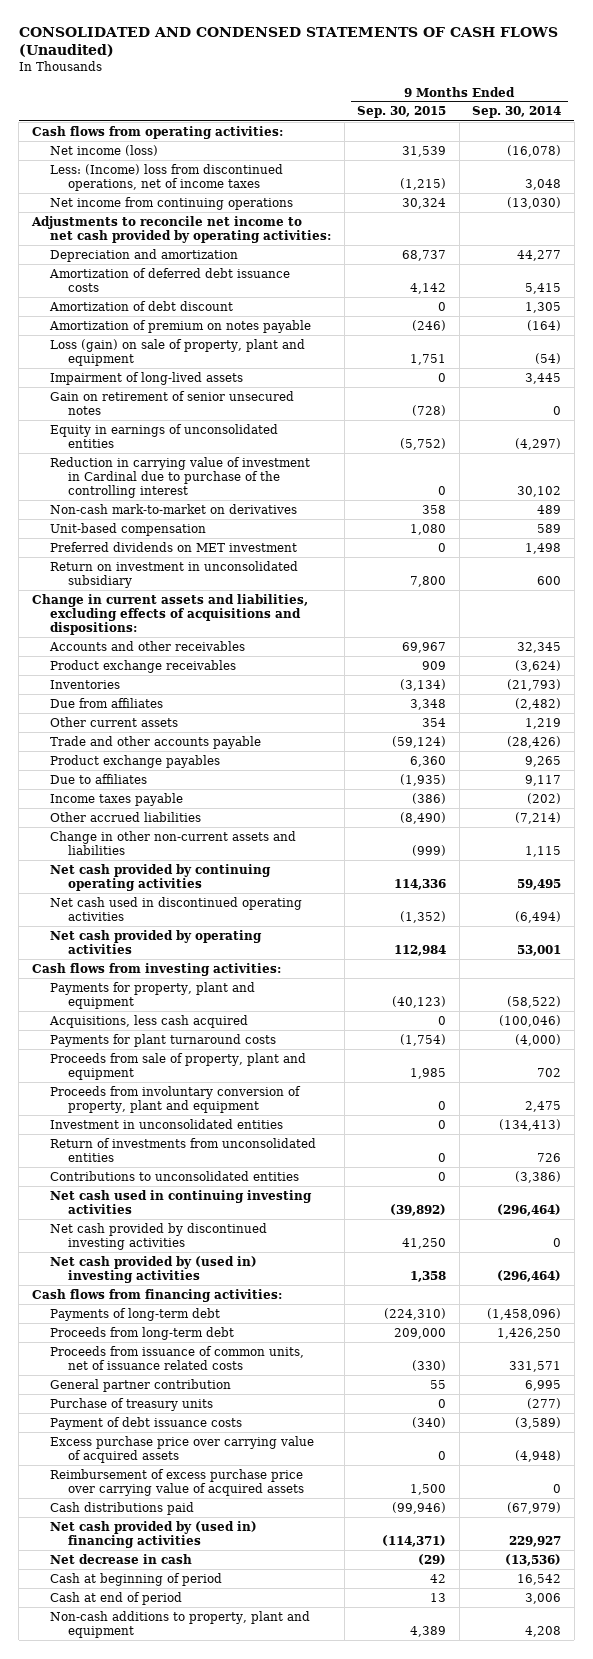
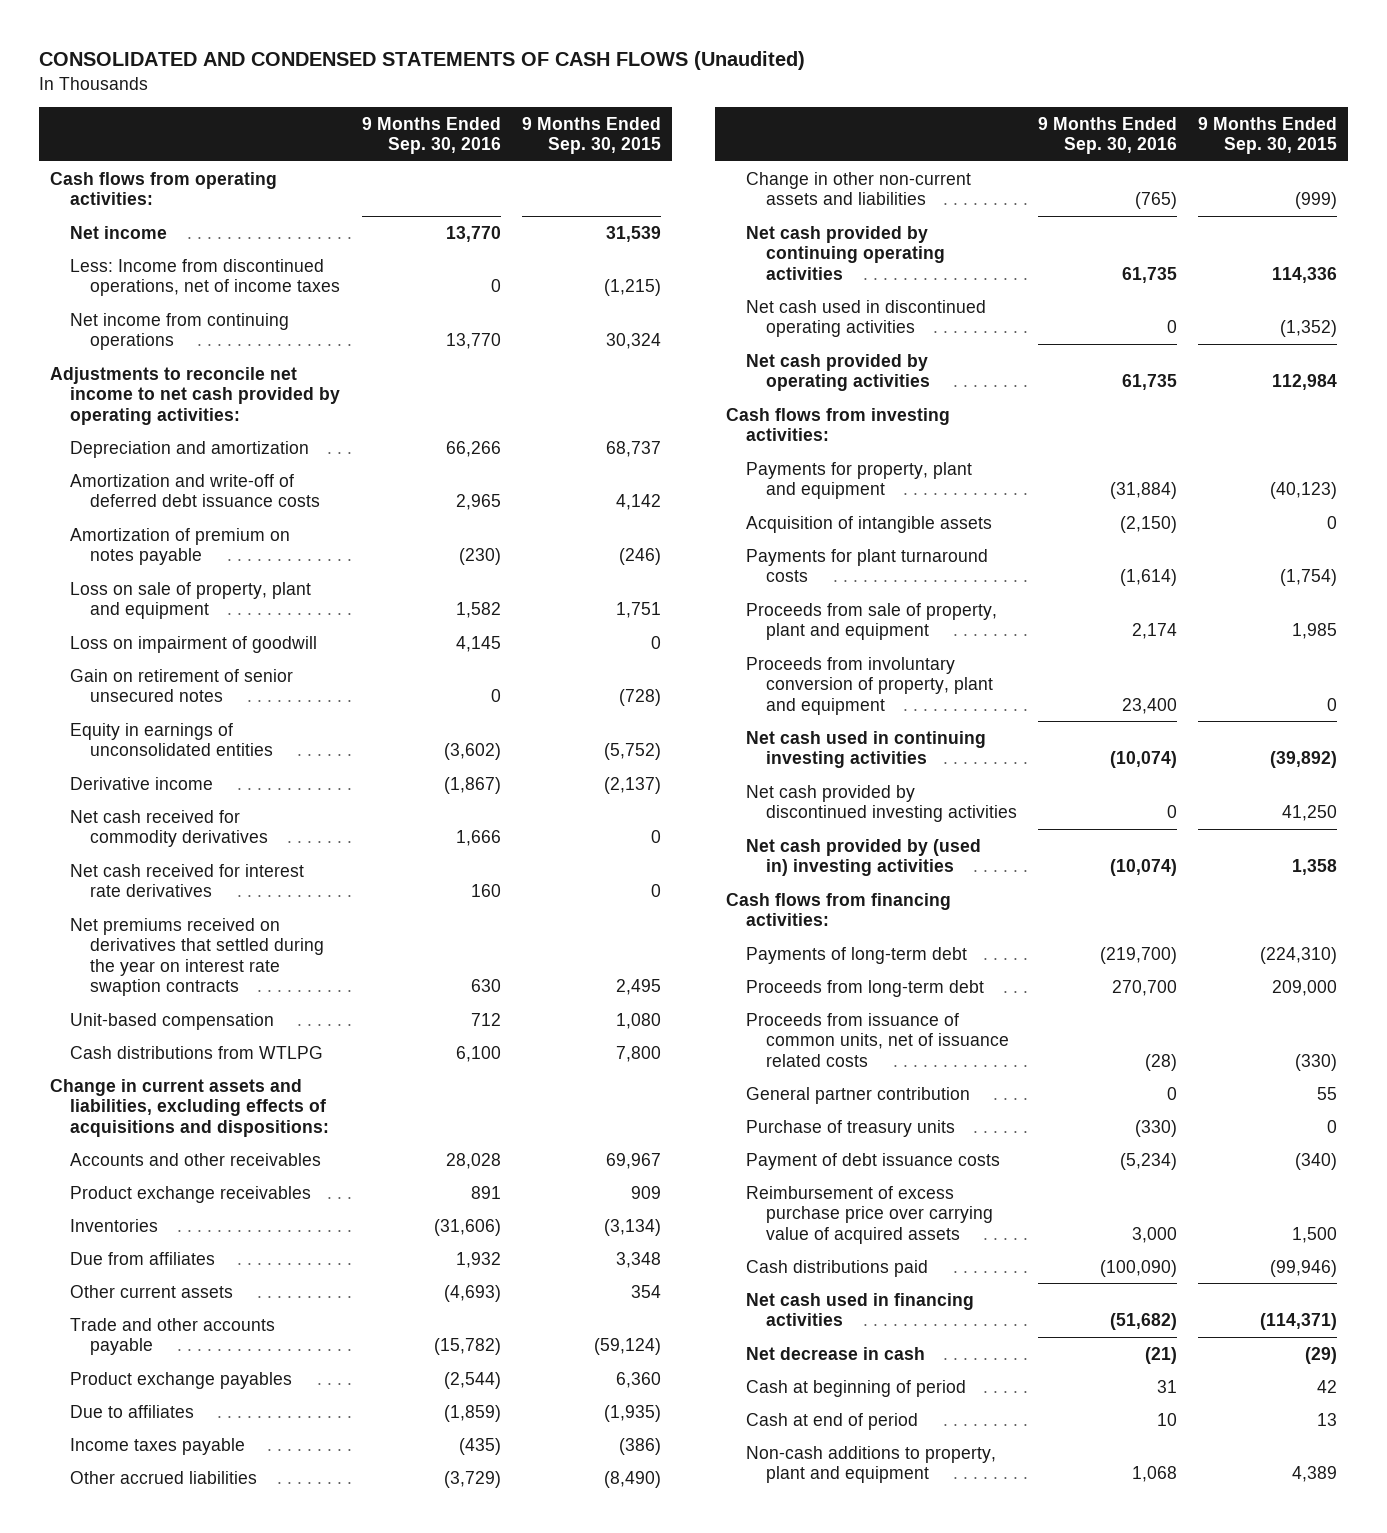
- | 9 Months Ended Sep. 30, 2015 | 9 Months Ended Sep. 30, 2014
+ | 9 Months Ended Sep. 30, 2016 | 9 Months Ended Sep. 30, 2015
- Net income (loss) | 31,539 | (16,078)
- Less: (Income) loss from discontinued operations, net of income taxes | (1,215) | 3,048
+ Net income | 13,770 | 31,539
+ Less: Income from discontinued operations, net of income taxes | 0 | (1,215)
- Amortization of deferred debt issuance costs | 4,142 | 5,415
- Amortization of debt discount | 0 | 1,305
+ Amortization and write-off of deferred debt issuance costs | 2,965 | 4,142
- Loss (gain) on sale of property, plant and equipment | 1,751 | (54)
- Impairment of long-lived assets | 0 | 3,445
+ Loss on sale of property, plant and equipment | 1,582 | 1,751
+ Loss on impairment of goodwill | 4,145 | 0
- Reduction in carrying value of investment in Cardinal due to purchase of the controlling interest | 0 | 30,102
- Non-cash mark-to-market on derivatives | 358 | 489
+ Derivative income | (1,867) | (2,137)
+ Net cash received for commodity derivatives | 1,666 | 0
+ Net cash received for interest rate derivatives | 160 | 0
+ Net premiums received on derivatives that settled during the year on interest rate swaption contracts | 630 | 2,495
- Preferred dividends on MET investment | 0 | 1,498
- Return on investment in unconsolidated subsidiary | 7,800 | 600
+ Cash distributions from WTLPG | 6,100 | 7,800
- Acquisitions, less cash acquired | 0 | (100,046)
+ Acquisition of intangible assets | (2,150) | 0
- Investment in unconsolidated entities | 0 | (134,413)
- Return of investments from unconsolidated entities | 0 | 726
- Contributions to unconsolidated entities | 0 | (3,386)
- Excess purchase price over carrying value of acquired assets | 0 | (4,948)
- Net cash provided by (used in) financing activities | (114,371) | 229,927
+ Net cash used in financing activities | (51,682) | (114,371)

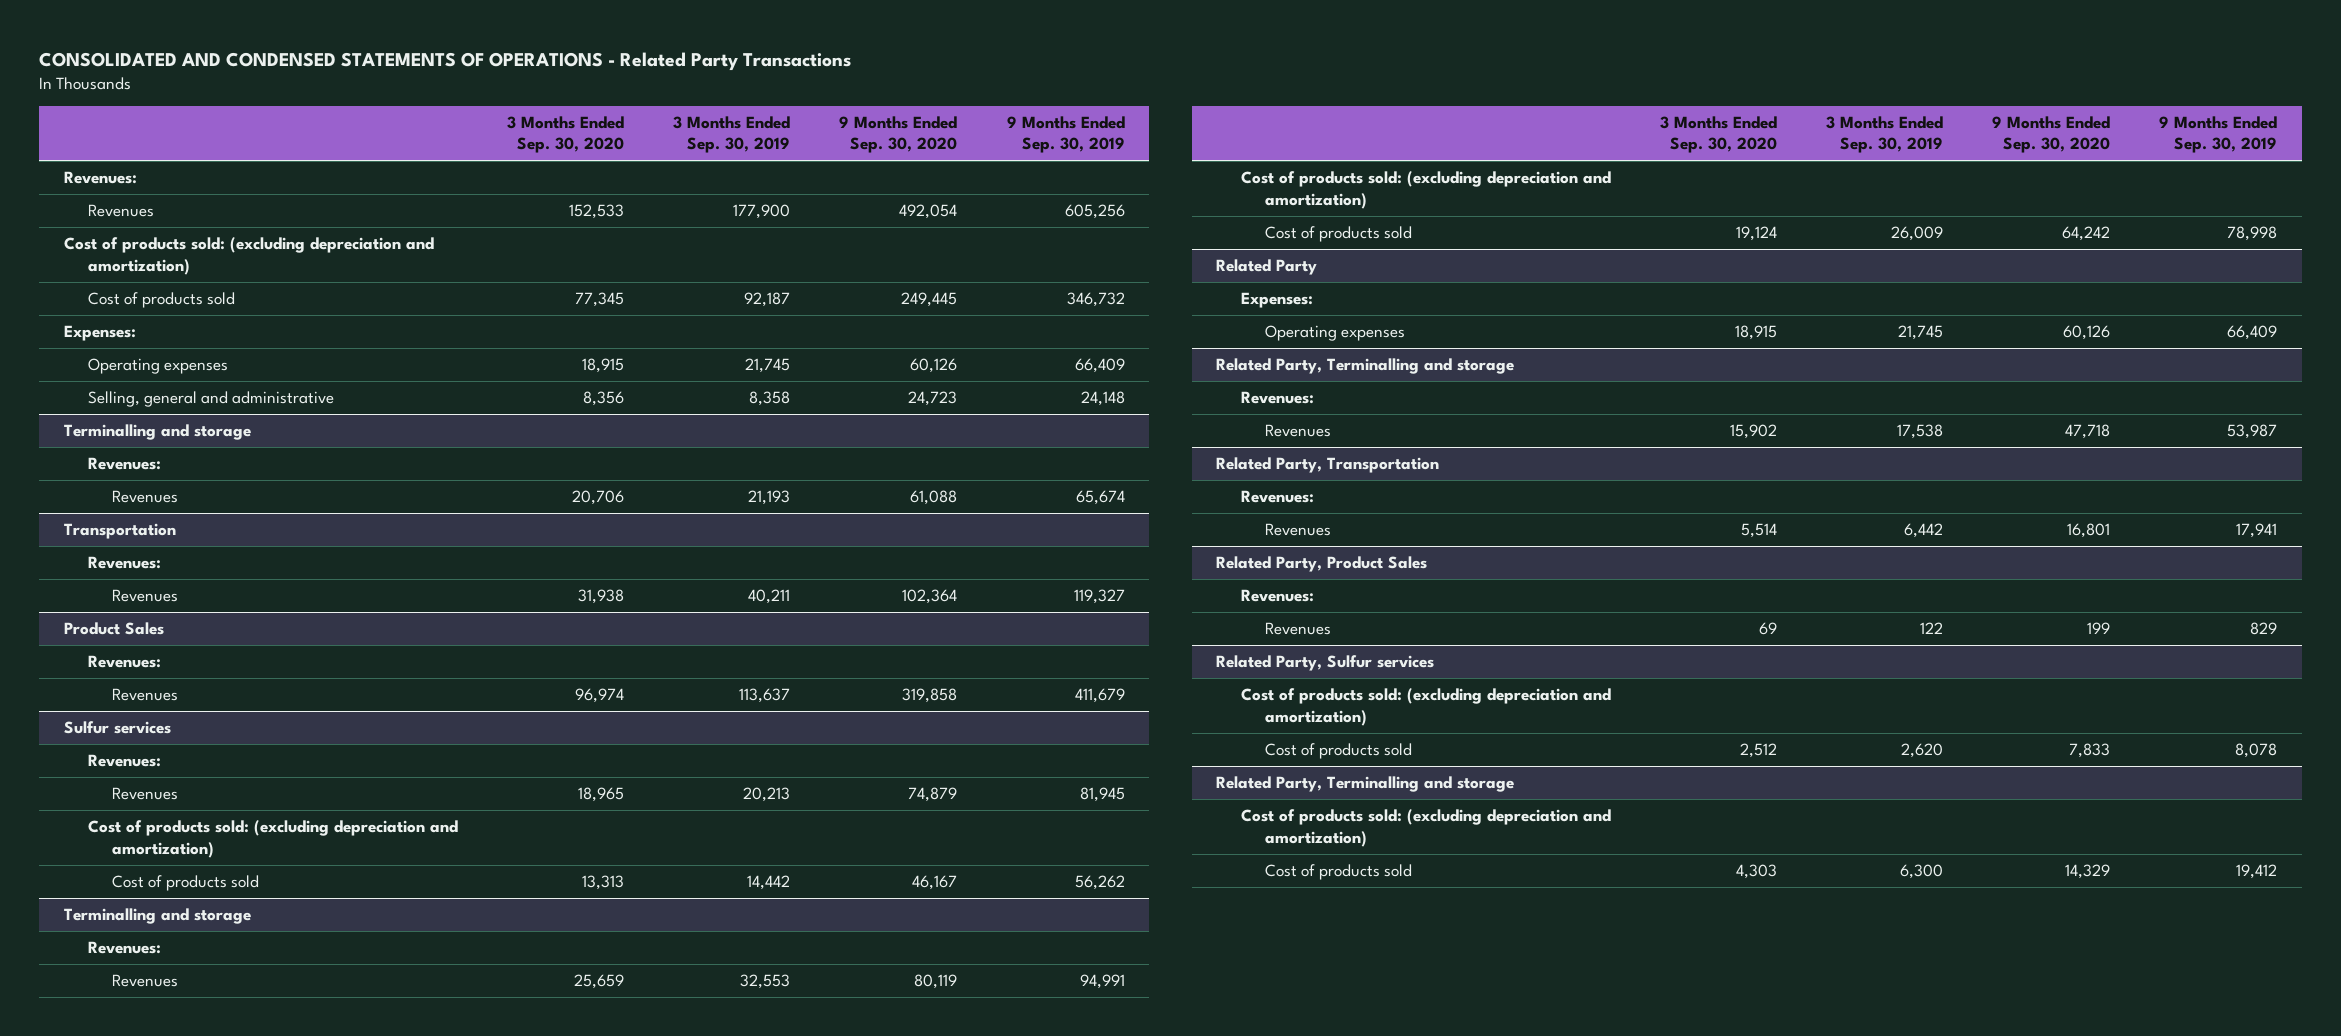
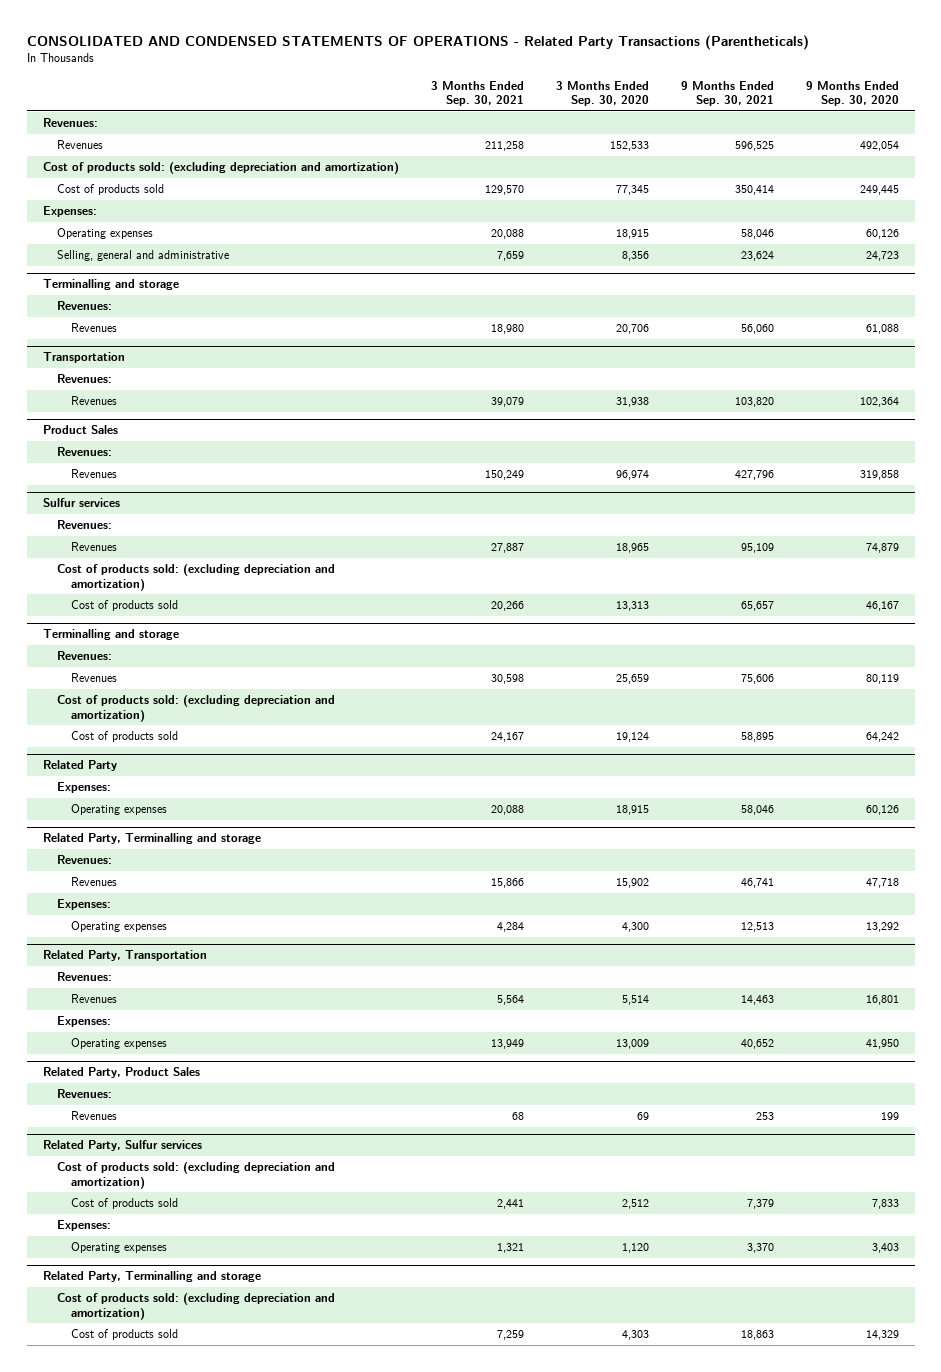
- CONSOLIDATED AND CONDENSED STATEMENTS OF OPERATIONS - Related Party Transactions
+ CONSOLIDATED AND CONDENSED STATEMENTS OF OPERATIONS - Related Party Transactions (Parentheticals)
- | 3 Months Ended Sep. 30, 2020 | 3 Months Ended Sep. 30, 2019 | 9 Months Ended Sep. 30, 2020 | 9 Months Ended Sep. 30, 2019
+ | 3 Months Ended Sep. 30, 2021 | 3 Months Ended Sep. 30, 2020 | 9 Months Ended Sep. 30, 2021 | 9 Months Ended Sep. 30, 2020
@ Related Party, Terminalling and storage
+ Expenses:
+ Operating expenses | 4,284 | 4,300 | 12,513 | 13,292
@ Related Party, Transportation
+ Expenses:
+ Operating expenses | 13,949 | 13,009 | 40,652 | 41,950
@ Related Party, Sulfur services
+ Expenses:
+ Operating expenses | 1,321 | 1,120 | 3,370 | 3,403

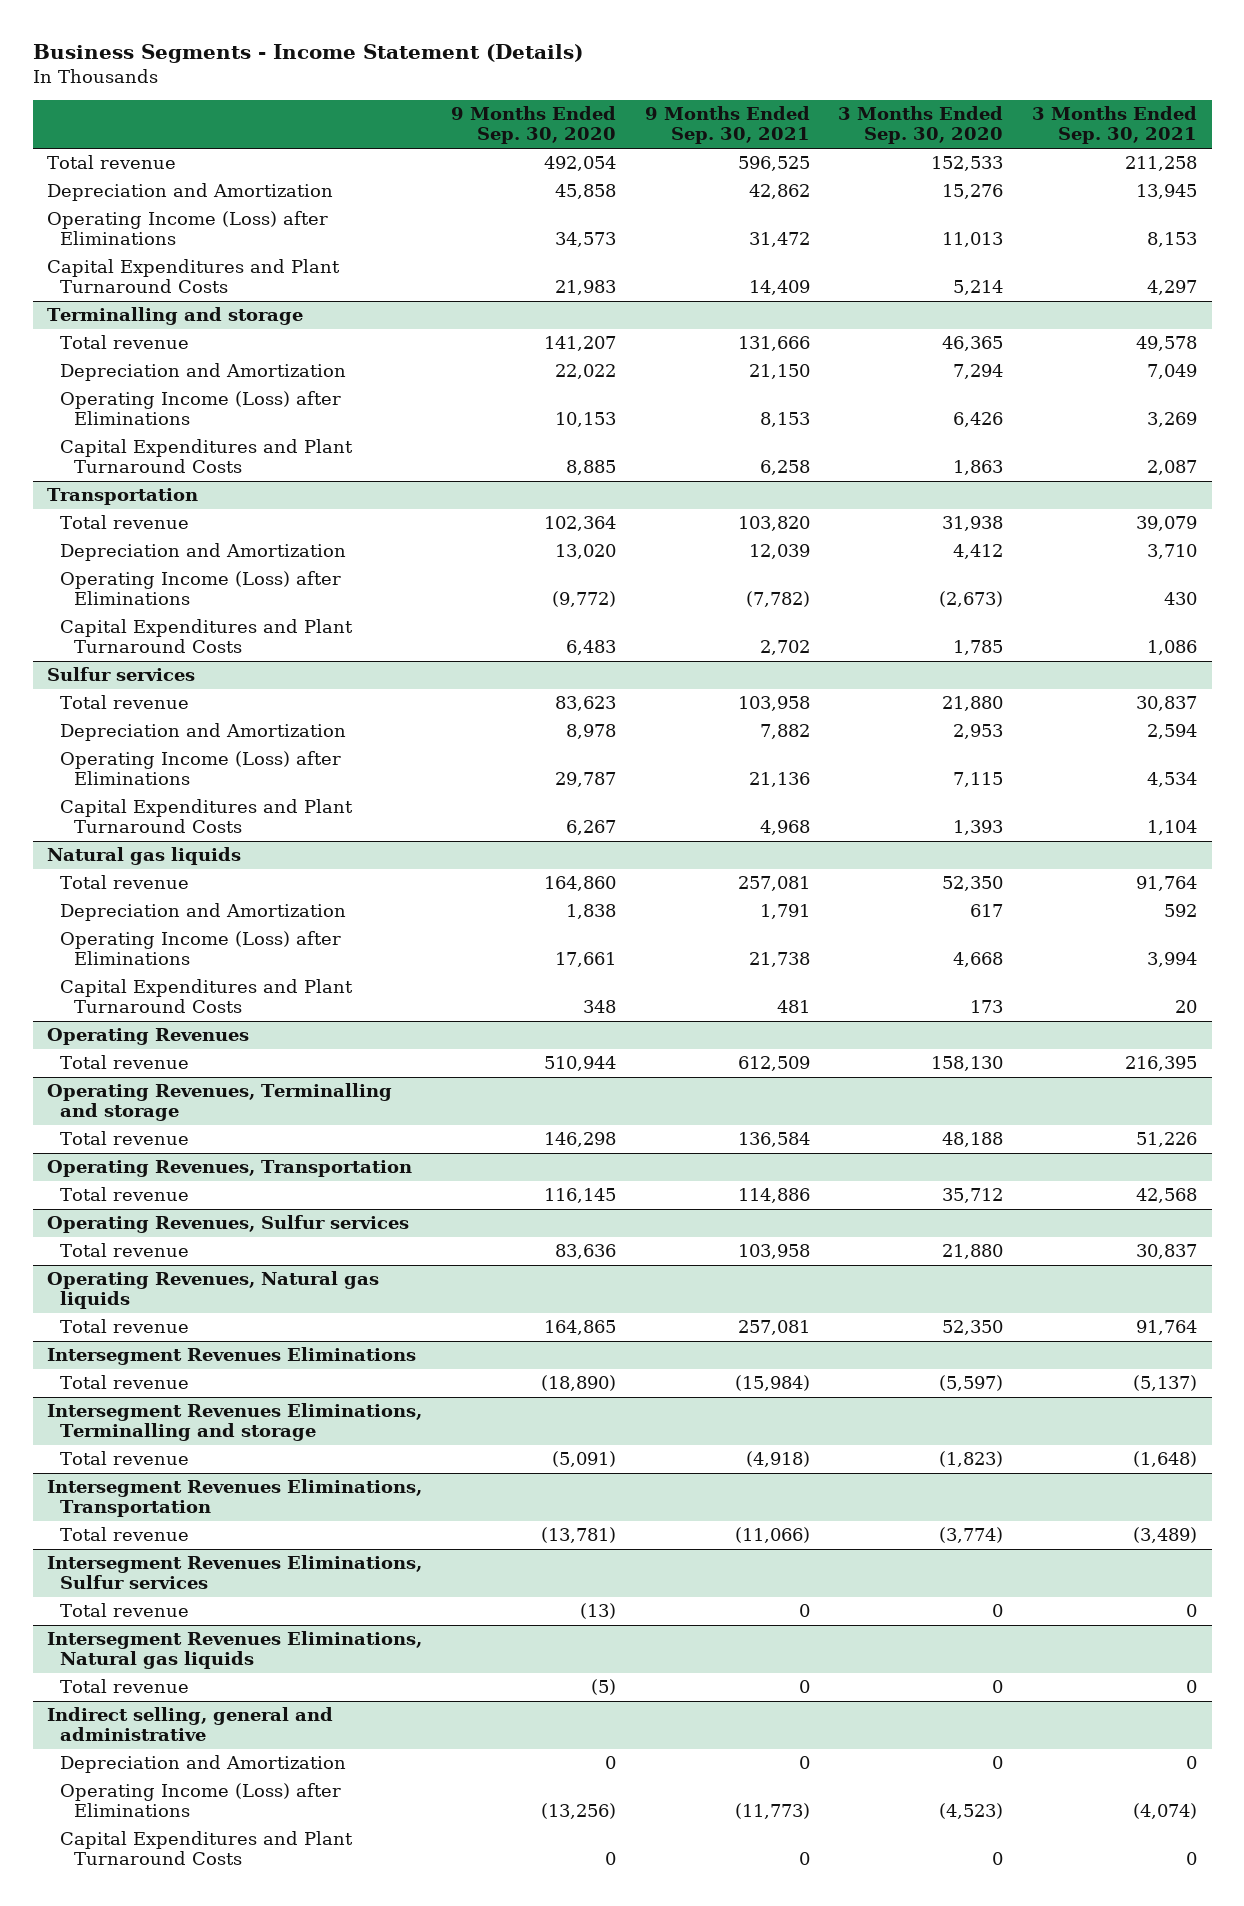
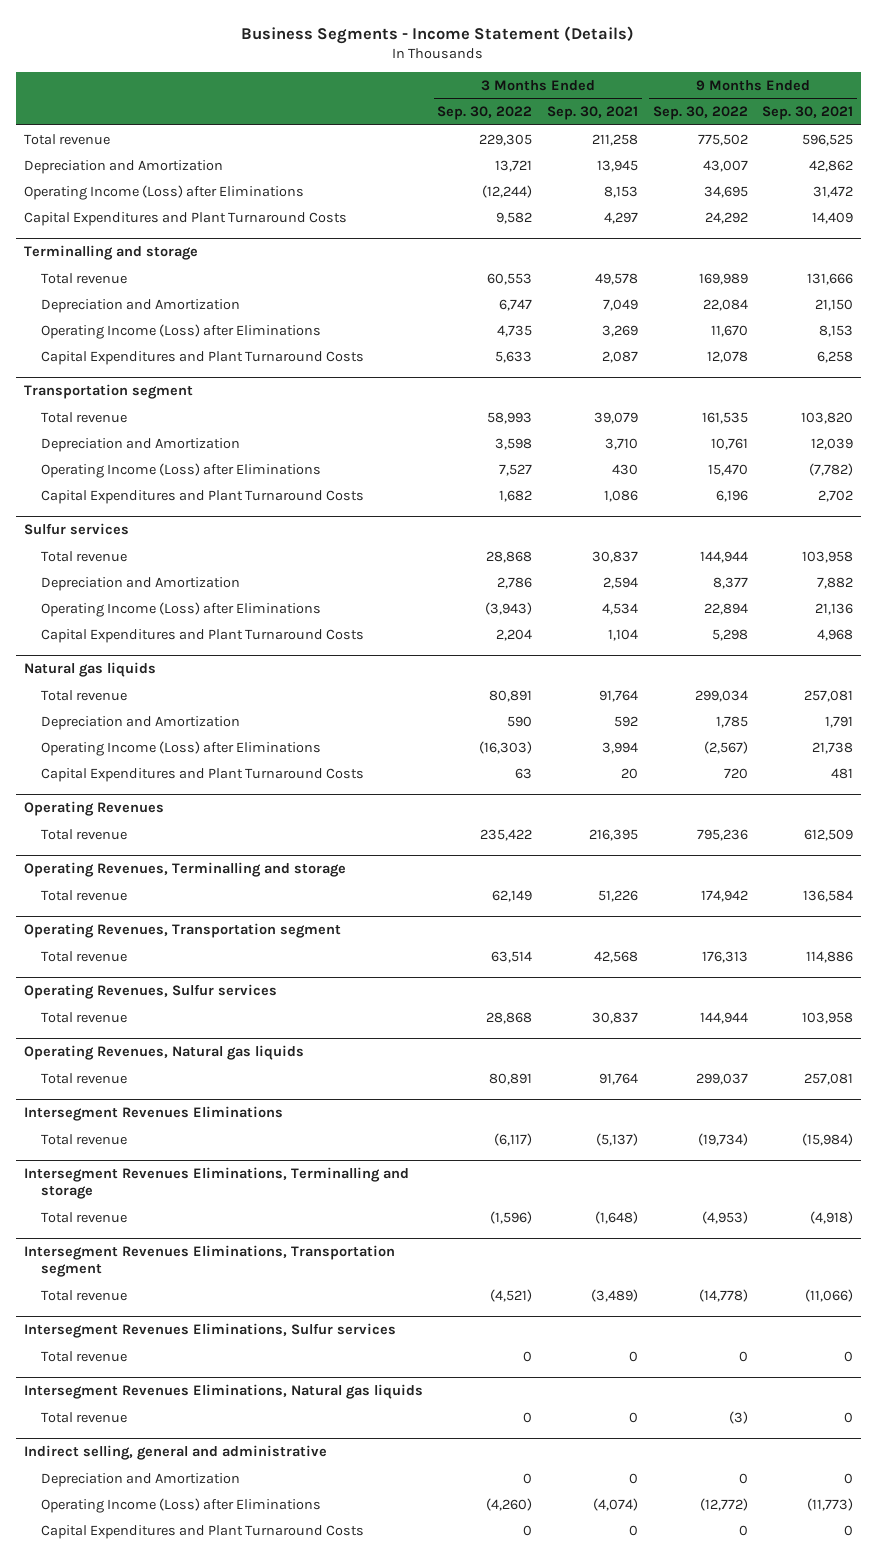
- | 9 Months Ended Sep. 30, 2020 | 9 Months Ended Sep. 30, 2021 | 3 Months Ended Sep. 30, 2020 | 3 Months Ended Sep. 30, 2021
+ | 3 Months Ended Sep. 30, 2022 | 3 Months Ended Sep. 30, 2021 | 9 Months Ended Sep. 30, 2022 | 9 Months Ended Sep. 30, 2021
- Transportation
+ Transportation segment
- Operating Revenues, Transportation
+ Operating Revenues, Transportation segment
- Intersegment Revenues Eliminations, Transportation
+ Intersegment Revenues Eliminations, Transportation segment

